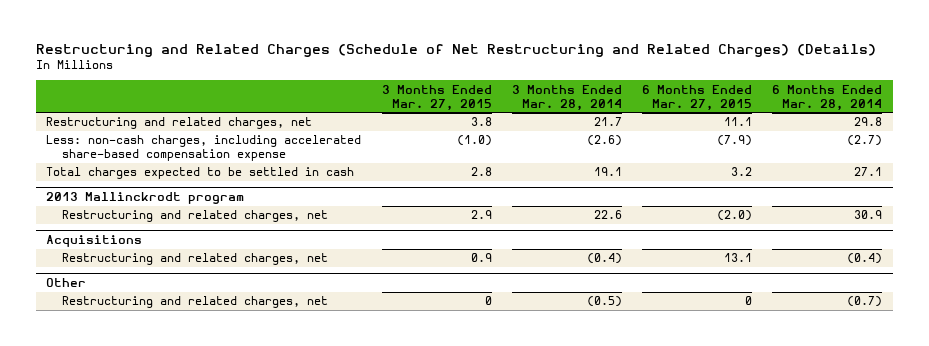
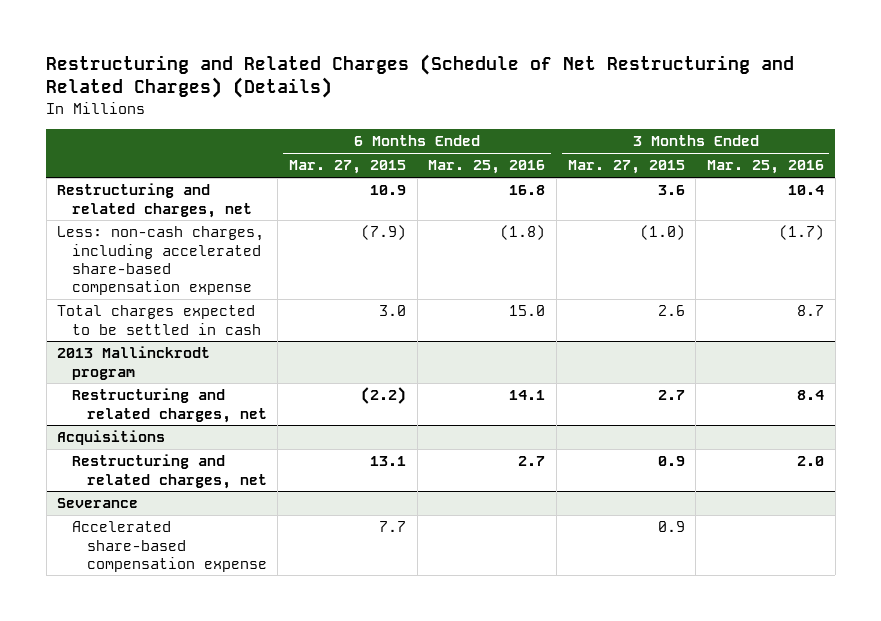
- | 3 Months Ended Mar. 27, 2015 | 3 Months Ended Mar. 28, 2014 | 6 Months Ended Mar. 27, 2015 | 6 Months Ended Mar. 28, 2014
+ | 6 Months Ended Mar. 27, 2015 | 6 Months Ended Mar. 25, 2016 | 3 Months Ended Mar. 27, 2015 | 3 Months Ended Mar. 25, 2016
- Restructuring and related charges, net | 3.8 | 21.7 | 11.1 | 29.8
+ Restructuring and related charges, net | 10.9 | 16.8 | 3.6 | 10.4
- Total charges expected to be settled in cash | 2.8 | 19.1 | 3.2 | 27.1
+ Total charges expected to be settled in cash | 3.0 | 15.0 | 2.6 | 8.7
@ 2013 Mallinckrodt program
- Restructuring and related charges, net | 2.9 | 22.6 | (2.0) | 30.9
+ Restructuring and related charges, net | (2.2) | 14.1 | 2.7 | 8.4
- Other
- Restructuring and related charges, net | 0 | (0.5) | 0 | (0.7)
+ Severance
+ Accelerated share-based compensation expense | 7.7 | | 0.9 |

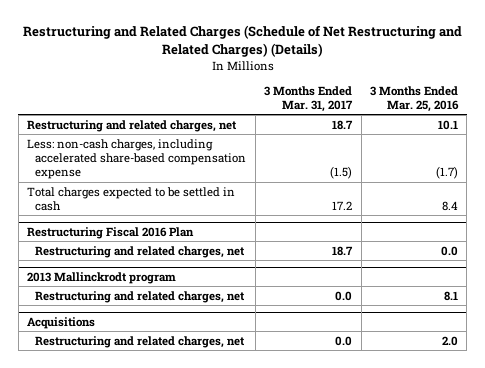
- | 6 Months Ended Mar. 27, 2015 | 6 Months Ended Mar. 25, 2016 | 3 Months Ended Mar. 27, 2015 | 3 Months Ended Mar. 25, 2016
+ | 3 Months Ended Mar. 31, 2017 | 3 Months Ended Mar. 25, 2016
- Restructuring and related charges, net | 10.9 | 16.8 | 3.6 | 10.4
+ Restructuring and related charges, net | 18.7 | 10.1
- Total charges expected to be settled in cash | 3.0 | 15.0 | 2.6 | 8.7
+ Total charges expected to be settled in cash | 17.2 | 8.4
+ Restructuring Fiscal 2016 Plan
+ Restructuring and related charges, net | 18.7 | 0.0
@ 2013 Mallinckrodt program
- Restructuring and related charges, net | (2.2) | 14.1 | 2.7 | 8.4
+ Restructuring and related charges, net | 0.0 | 8.1
- Severance
- Accelerated share-based compensation expense | 7.7 | | 0.9 |

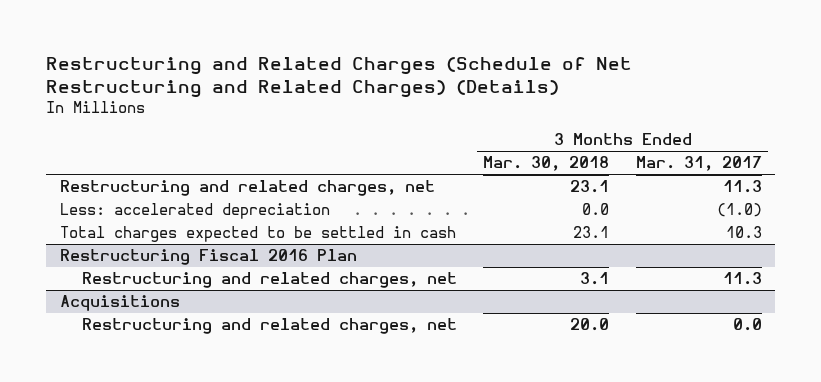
- | 3 Months Ended Mar. 31, 2017 | 3 Months Ended Mar. 25, 2016
+ | 3 Months Ended Mar. 30, 2018 | 3 Months Ended Mar. 31, 2017
- Restructuring and related charges, net | 18.7 | 10.1
- Less: non-cash charges, including accelerated share-based compensation expense | (1.5) | (1.7)
- Total charges expected to be settled in cash | 17.2 | 8.4
+ Restructuring and related charges, net | 23.1 | 11.3
+ Less: accelerated depreciation | 0.0 | (1.0)
+ Total charges expected to be settled in cash | 23.1 | 10.3
@ Restructuring Fiscal 2016 Plan
- Restructuring and related charges, net | 18.7 | 0.0
- 2013 Mallinckrodt program
- Restructuring and related charges, net | 0.0 | 8.1
@ Restructuring Fiscal 2016 Plan
+ Restructuring and related charges, net | 3.1 | 11.3

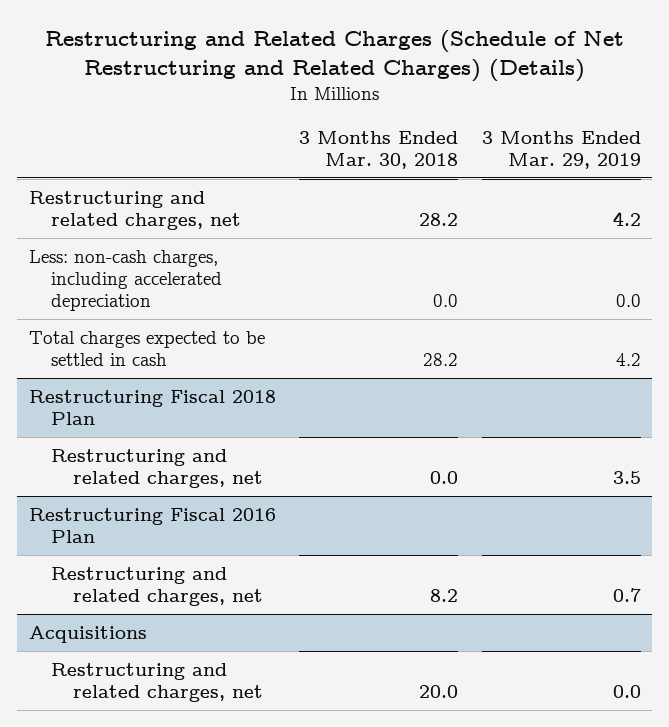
- | 3 Months Ended Mar. 30, 2018 | 3 Months Ended Mar. 31, 2017
+ | 3 Months Ended Mar. 30, 2018 | 3 Months Ended Mar. 29, 2019
- Restructuring and related charges, net | 23.1 | 11.3
- Less: accelerated depreciation | 0.0 | (1.0)
- Total charges expected to be settled in cash | 23.1 | 10.3
+ Restructuring and related charges, net | 28.2 | 4.2
+ Less: non-cash charges, including accelerated depreciation | 0.0 | 0.0
+ Total charges expected to be settled in cash | 28.2 | 4.2
+ Restructuring Fiscal 2018 Plan
+ Restructuring and related charges, net | 0.0 | 3.5
@ Restructuring Fiscal 2016 Plan
- Restructuring and related charges, net | 3.1 | 11.3
+ Restructuring and related charges, net | 8.2 | 0.7

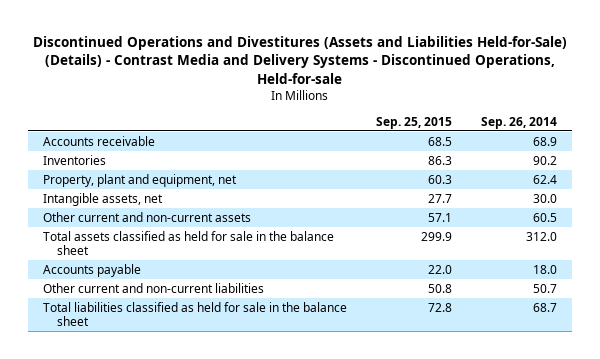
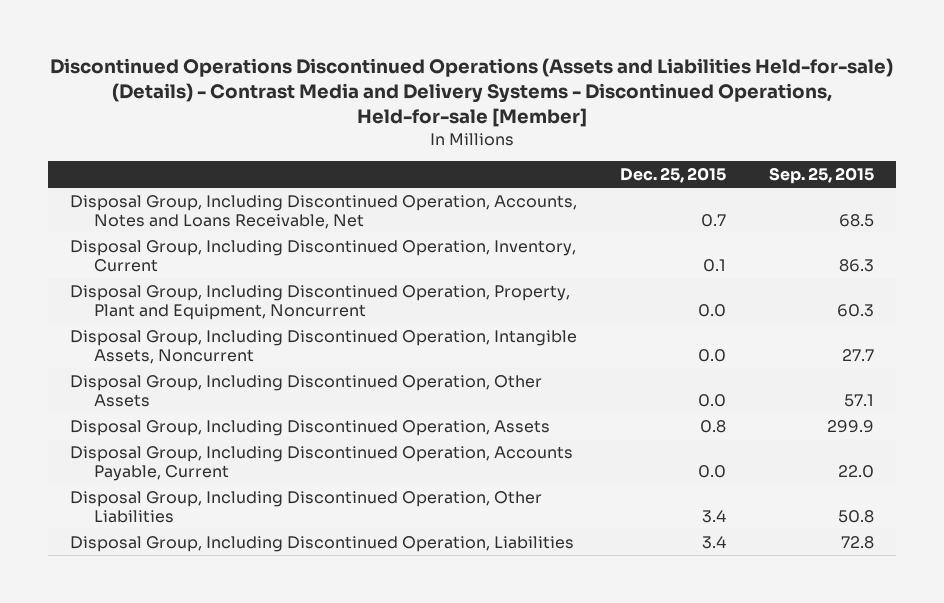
- Discontinued Operations and Divestitures (Assets and Liabilities Held-for-Sale) (Details) - Contrast Media and Delivery Systems - Discontinued Operations, Held-for-sale
+ Discontinued Operations Discontinued Operations (Assets and Liabilities Held-for-sale) (Details) - Contrast Media and Delivery Systems - Discontinued Operations, Held-for-sale [Member]
- | Sep. 25, 2015 | Sep. 26, 2014
+ | Dec. 25, 2015 | Sep. 25, 2015
- Accounts receivable | 68.5 | 68.9
- Inventories | 86.3 | 90.2
- Property, plant and equipment, net | 60.3 | 62.4
- Intangible assets, net | 27.7 | 30.0
- Other current and non-current assets | 57.1 | 60.5
- Total assets classified as held for sale in the balance sheet | 299.9 | 312.0
- Accounts payable | 22.0 | 18.0
- Other current and non-current liabilities | 50.8 | 50.7
- Total liabilities classified as held for sale in the balance sheet | 72.8 | 68.7
+ Disposal Group, Including Discontinued Operation, Accounts, Notes and Loans Receivable, Net | 0.7 | 68.5
+ Disposal Group, Including Discontinued Operation, Inventory, Current | 0.1 | 86.3
+ Disposal Group, Including Discontinued Operation, Property, Plant and Equipment, Noncurrent | 0.0 | 60.3
+ Disposal Group, Including Discontinued Operation, Intangible Assets, Noncurrent | 0.0 | 27.7
+ Disposal Group, Including Discontinued Operation, Other Assets | 0.0 | 57.1
+ Disposal Group, Including Discontinued Operation, Assets | 0.8 | 299.9
+ Disposal Group, Including Discontinued Operation, Accounts Payable, Current | 0.0 | 22.0
+ Disposal Group, Including Discontinued Operation, Other Liabilities | 3.4 | 50.8
+ Disposal Group, Including Discontinued Operation, Liabilities | 3.4 | 72.8

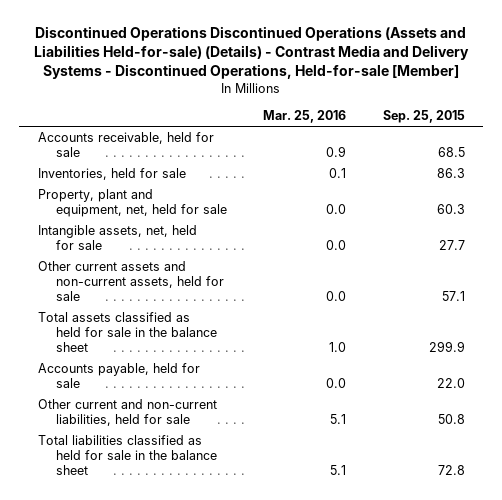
- | Dec. 25, 2015 | Sep. 25, 2015
+ | Mar. 25, 2016 | Sep. 25, 2015
- Disposal Group, Including Discontinued Operation, Accounts, Notes and Loans Receivable, Net | 0.7 | 68.5
- Disposal Group, Including Discontinued Operation, Inventory, Current | 0.1 | 86.3
- Disposal Group, Including Discontinued Operation, Property, Plant and Equipment, Noncurrent | 0.0 | 60.3
- Disposal Group, Including Discontinued Operation, Intangible Assets, Noncurrent | 0.0 | 27.7
- Disposal Group, Including Discontinued Operation, Other Assets | 0.0 | 57.1
- Disposal Group, Including Discontinued Operation, Assets | 0.8 | 299.9
- Disposal Group, Including Discontinued Operation, Accounts Payable, Current | 0.0 | 22.0
- Disposal Group, Including Discontinued Operation, Other Liabilities | 3.4 | 50.8
- Disposal Group, Including Discontinued Operation, Liabilities | 3.4 | 72.8
+ Accounts receivable, held for sale | 0.9 | 68.5
+ Inventories, held for sale | 0.1 | 86.3
+ Property, plant and equipment, net, held for sale | 0.0 | 60.3
+ Intangible assets, net, held for sale | 0.0 | 27.7
+ Other current assets and non-current assets, held for sale | 0.0 | 57.1
+ Total assets classified as held for sale in the balance sheet | 1.0 | 299.9
+ Accounts payable, held for sale | 0.0 | 22.0
+ Other current and non-current liabilities, held for sale | 5.1 | 50.8
+ Total liabilities classified as held for sale in the balance sheet | 5.1 | 72.8

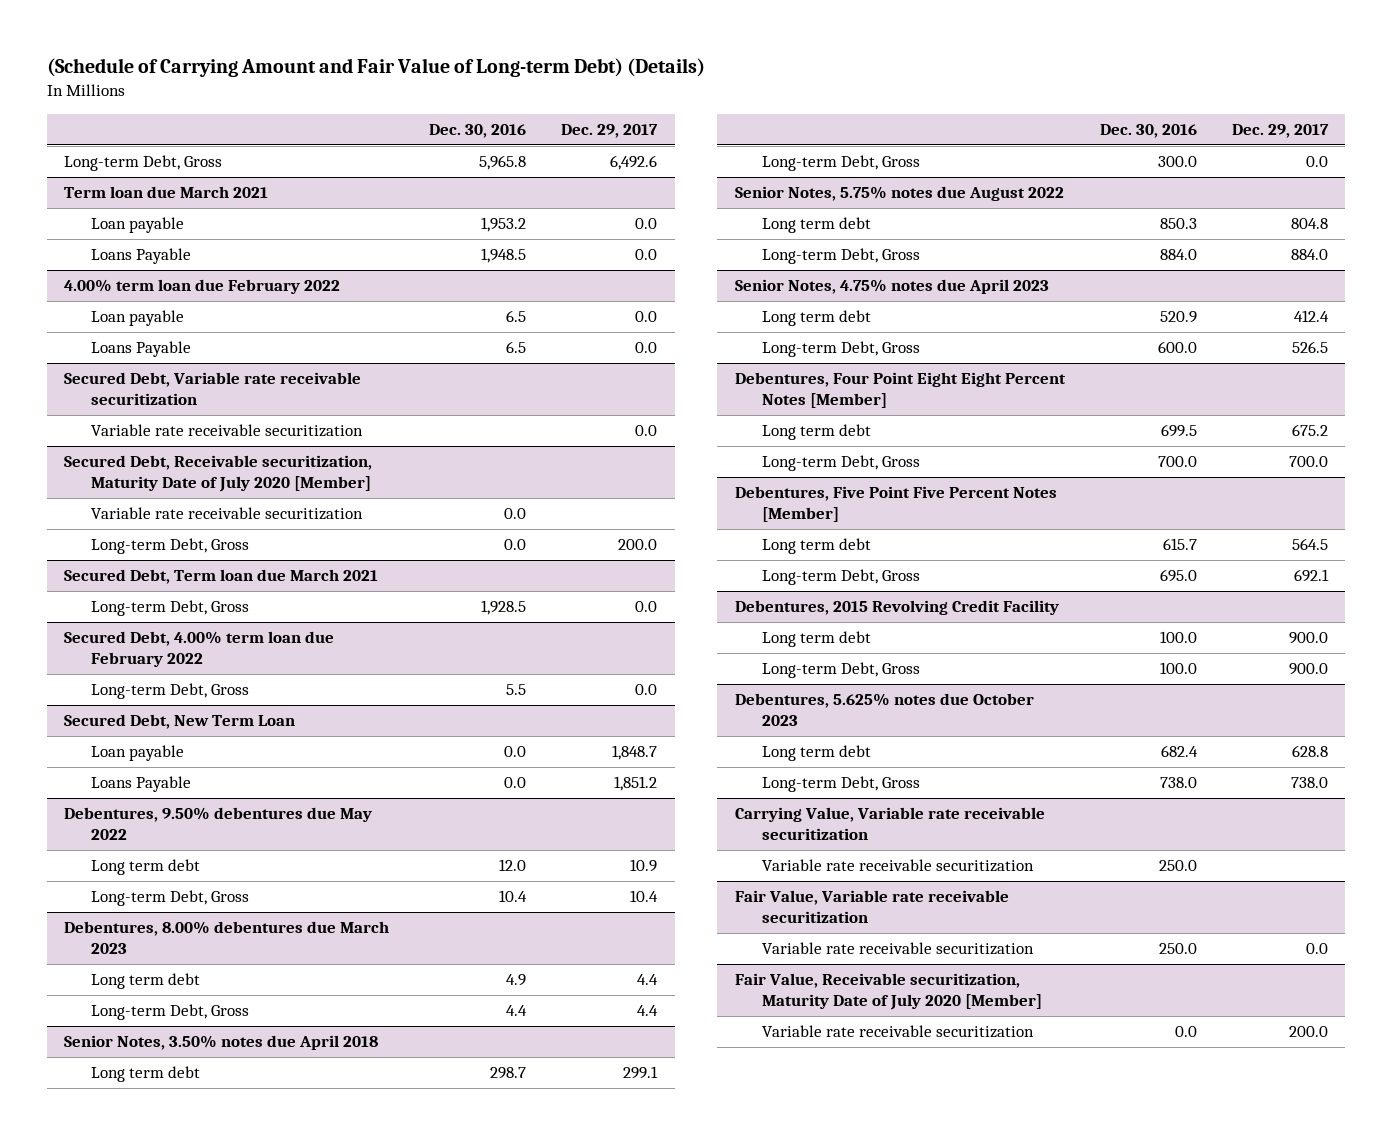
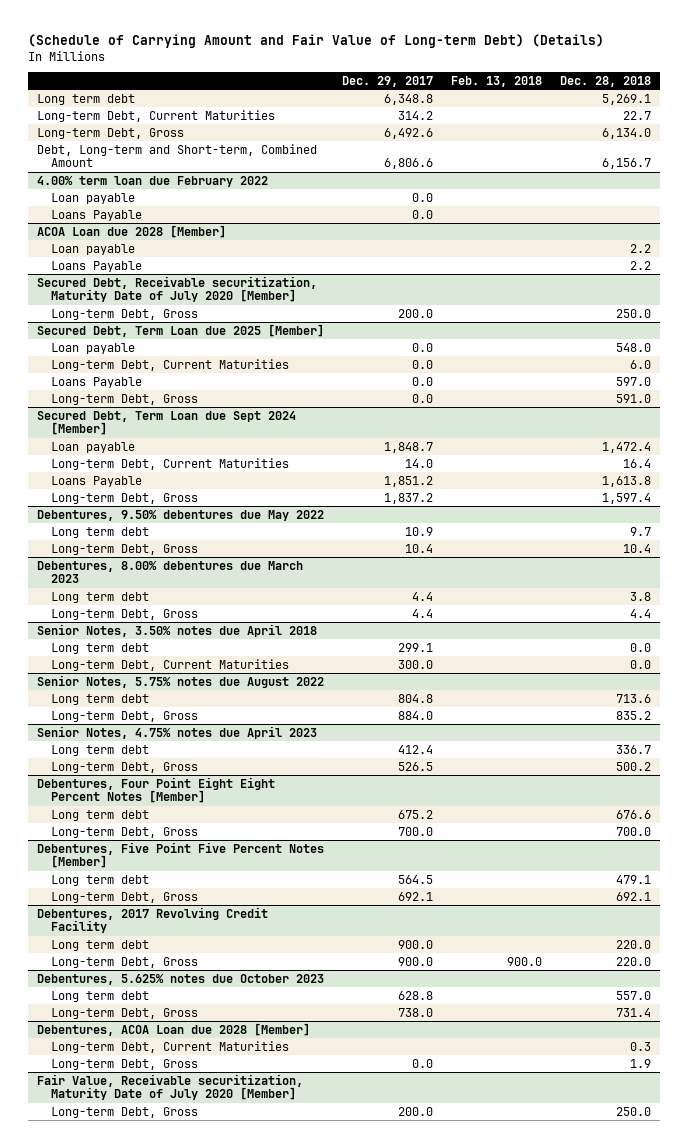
- | Dec. 30, 2016 | Dec. 29, 2017
+ | Dec. 29, 2017 | Feb. 13, 2018 | Dec. 28, 2018
+ Long term debt | 6,348.8 | | 5,269.1
+ Long-term Debt, Current Maturities | 314.2 | | 22.7
- Term loan due March 2021
- Loan payable | 1,953.2 | 0.0
- Loans Payable | 1,948.5 | 0.0
+ Debt, Long-term and Short-term, Combined Amount | 6,806.6 | | 6,156.7
- Secured Debt, Variable rate receivable securitization
- Variable rate receivable securitization | | 0.0
+ ACOA Loan due 2028 [Member]
+ Loan payable | | | 2.2
+ Loans Payable | | | 2.2
@ Secured Debt, Receivable securitization, Maturity Date of July 2020 [Member]
- Variable rate receivable securitization | 0.0 |
- Secured Debt, Term loan due March 2021
- Long-term Debt, Gross | 1,928.5 | 0.0
- Secured Debt, 4.00% term loan due February 2022
+ Secured Debt, Term Loan due 2025 [Member]
+ Loan payable | 0.0 | | 548.0
+ Long-term Debt, Current Maturities | 0.0 | | 6.0
+ Loans Payable | 0.0 | | 597.0
- Secured Debt, New Term Loan
+ Secured Debt, Term Loan due Sept 2024 [Member]
+ Long-term Debt, Current Maturities | 14.0 | | 16.4
+ Long-term Debt, Gross | 1,837.2 | | 1,597.4
@ Senior Notes, 3.50% notes due April 2018
- Long-term Debt, Gross | 300.0 | 0.0
+ Long-term Debt, Current Maturities | 300.0 | | 0.0
- Debentures, 2015 Revolving Credit Facility
+ Debentures, 2017 Revolving Credit Facility
- Carrying Value, Variable rate receivable securitization
- Variable rate receivable securitization | 250.0 |
- Fair Value, Variable rate receivable securitization
- Variable rate receivable securitization | 250.0 | 0.0
+ Debentures, ACOA Loan due 2028 [Member]
+ Long-term Debt, Current Maturities | | | 0.3
+ Long-term Debt, Gross | 0.0 | | 1.9
@ Fair Value, Receivable securitization, Maturity Date of July 2020 [Member]
- Variable rate receivable securitization | 0.0 | 200.0
+ Long-term Debt, Gross | 200.0 | | 250.0

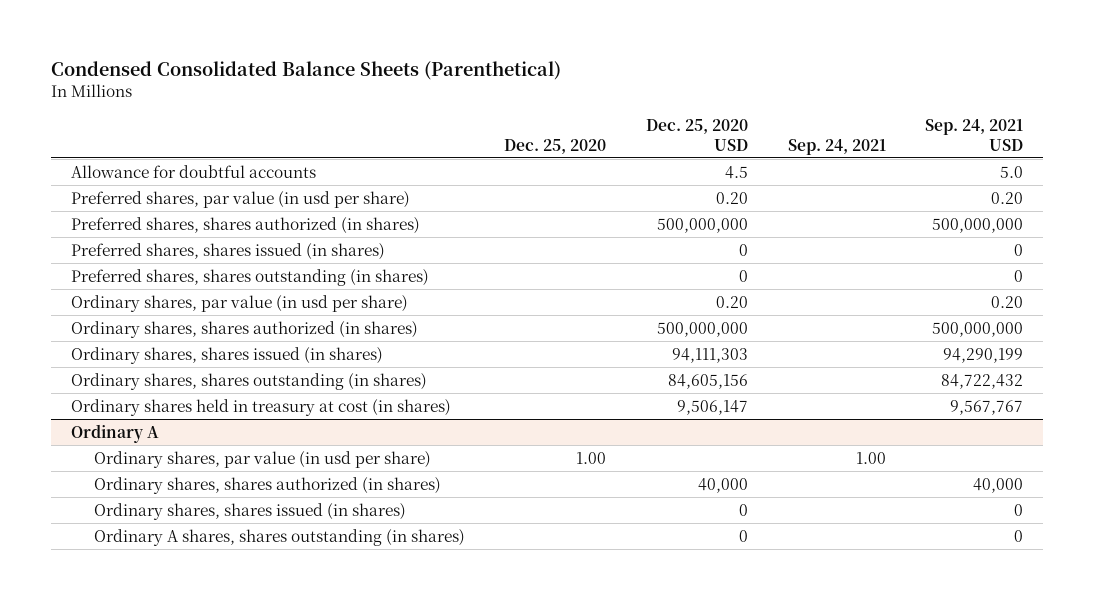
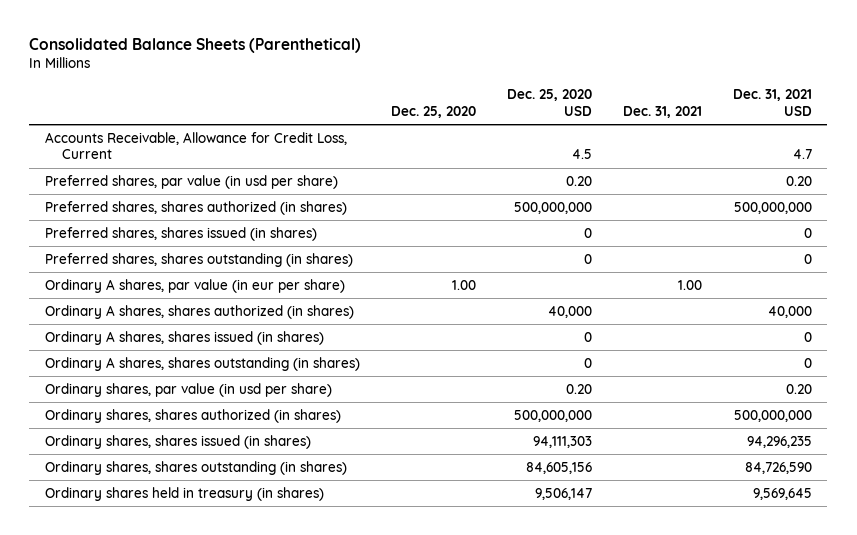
- Condensed Consolidated Balance Sheets (Parenthetical)
+ Consolidated Balance Sheets (Parenthetical)
- | Dec. 25, 2020 | Dec. 25, 2020 USD | Sep. 24, 2021 | Sep. 24, 2021 USD
+ | Dec. 25, 2020 | Dec. 25, 2020 USD | Dec. 31, 2021 | Dec. 31, 2021 USD
- Allowance for doubtful accounts | | 4.5 | | 5.0
+ Accounts Receivable, Allowance for Credit Loss, Current | | 4.5 | | 4.7
+ Ordinary A shares, par value (in eur per share) | 1.00 | | 1.00 |
+ Ordinary A shares, shares authorized (in shares) | | 40,000 | | 40,000
+ Ordinary A shares, shares issued (in shares) | | 0 | | 0
+ Ordinary A shares, shares outstanding (in shares) | | 0 | | 0
- Ordinary shares held in treasury at cost (in shares) | | 9,506,147 | | 9,567,767
- Ordinary A
- Ordinary shares, par value (in usd per share) | 1.00 | | 1.00 |
- Ordinary shares, shares authorized (in shares) | | 40,000 | | 40,000
- Ordinary shares, shares issued (in shares) | | 0 | | 0
- Ordinary A shares, shares outstanding (in shares) | | 0 | | 0
+ Ordinary shares held in treasury (in shares) | | 9,506,147 | | 9,569,645

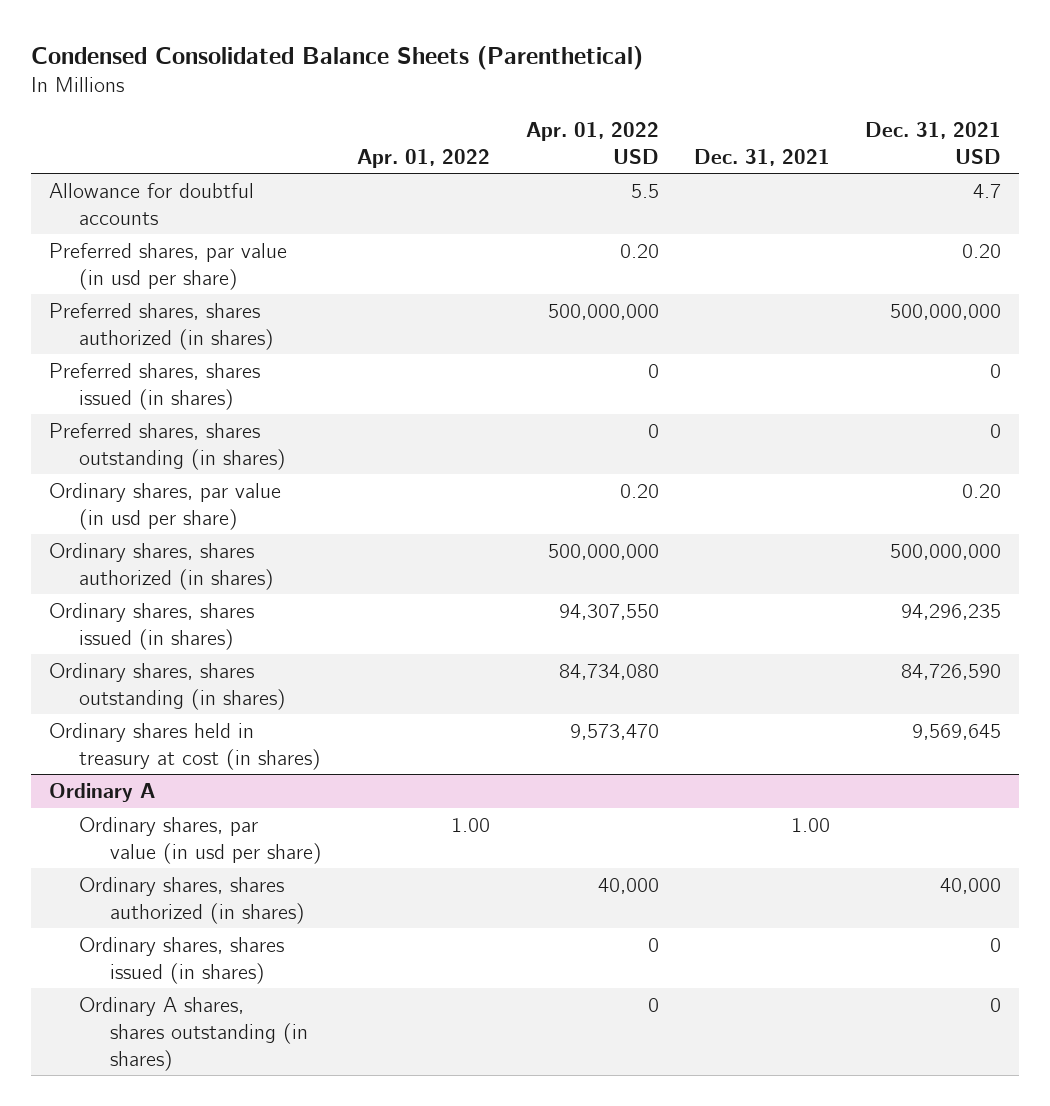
- Consolidated Balance Sheets (Parenthetical)
+ Condensed Consolidated Balance Sheets (Parenthetical)
- | Dec. 25, 2020 | Dec. 25, 2020 USD | Dec. 31, 2021 | Dec. 31, 2021 USD
+ | Apr. 01, 2022 | Apr. 01, 2022 USD | Dec. 31, 2021 | Dec. 31, 2021 USD
- Accounts Receivable, Allowance for Credit Loss, Current | | 4.5 | | 4.7
+ Allowance for doubtful accounts | | 5.5 | | 4.7
- Ordinary A shares, par value (in eur per share) | 1.00 | | 1.00 |
- Ordinary A shares, shares authorized (in shares) | | 40,000 | | 40,000
- Ordinary A shares, shares issued (in shares) | | 0 | | 0
- Ordinary A shares, shares outstanding (in shares) | | 0 | | 0
- Ordinary shares held in treasury (in shares) | | 9,506,147 | | 9,569,645
+ Ordinary shares held in treasury at cost (in shares) | | 9,573,470 | | 9,569,645
+ Ordinary A
+ Ordinary shares, par value (in usd per share) | 1.00 | | 1.00 |
+ Ordinary shares, shares authorized (in shares) | | 40,000 | | 40,000
+ Ordinary shares, shares issued (in shares) | | 0 | | 0
+ Ordinary A shares, shares outstanding (in shares) | | 0 | | 0

